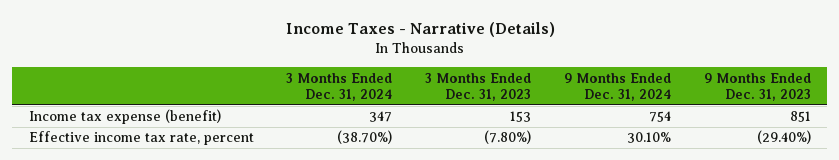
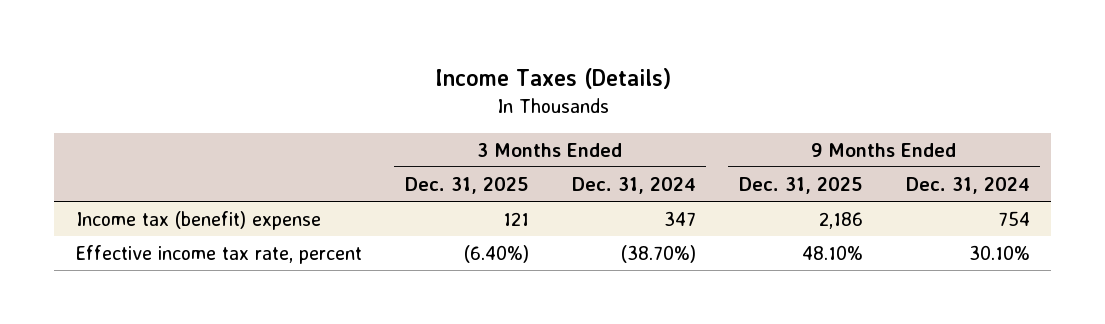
- Income Taxes - Narrative (Details)
+ Income Taxes (Details)
- | 3 Months Ended Dec. 31, 2024 | 3 Months Ended Dec. 31, 2023 | 9 Months Ended Dec. 31, 2024 | 9 Months Ended Dec. 31, 2023
+ | 3 Months Ended Dec. 31, 2025 | 3 Months Ended Dec. 31, 2024 | 9 Months Ended Dec. 31, 2025 | 9 Months Ended Dec. 31, 2024
- Income tax expense (benefit) | 347 | 153 | 754 | 851
+ Income tax (benefit) expense | 121 | 347 | 2,186 | 754

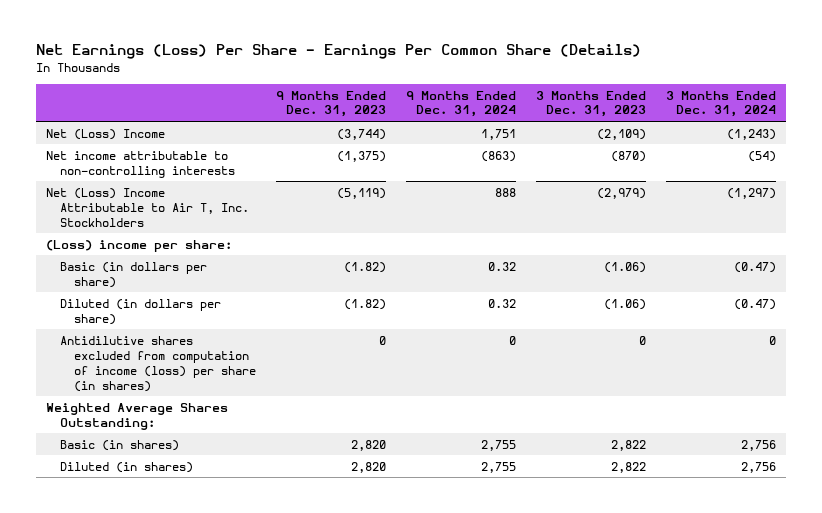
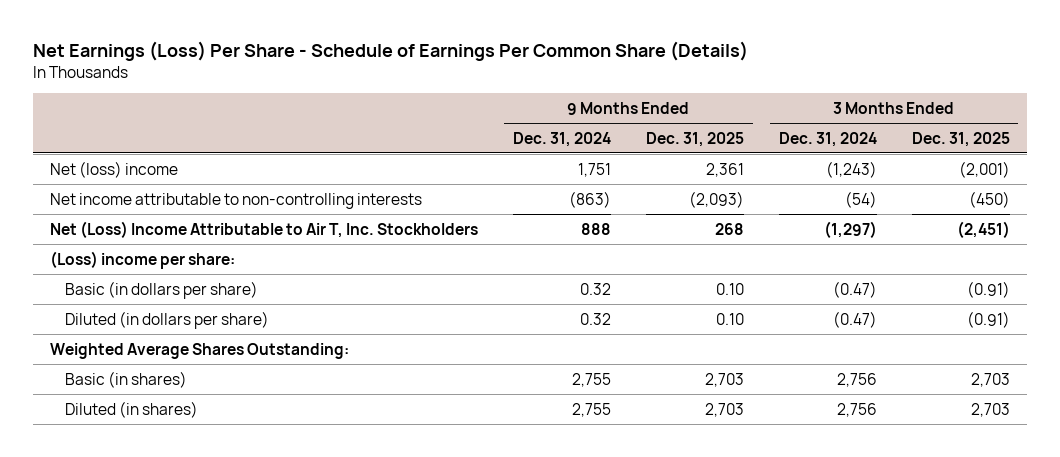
- Net Earnings (Loss) Per Share - Earnings Per Common Share (Details)
+ Net Earnings (Loss) Per Share - Schedule of Earnings Per Common Share (Details)
- | 9 Months Ended Dec. 31, 2023 | 9 Months Ended Dec. 31, 2024 | 3 Months Ended Dec. 31, 2023 | 3 Months Ended Dec. 31, 2024
+ | 9 Months Ended Dec. 31, 2024 | 9 Months Ended Dec. 31, 2025 | 3 Months Ended Dec. 31, 2024 | 3 Months Ended Dec. 31, 2025
- Net (Loss) Income | (3,744) | 1,751 | (2,109) | (1,243)
+ Net (loss) income | 1,751 | 2,361 | (1,243) | (2,001)
- Antidilutive shares excluded from computation of income (loss) per share (in shares) | 0 | 0 | 0 | 0

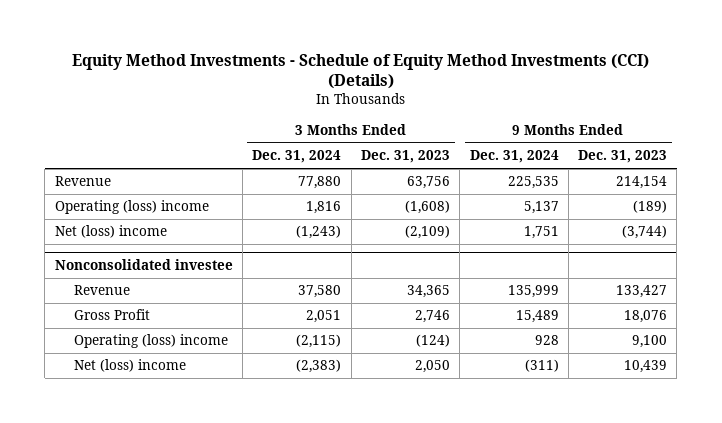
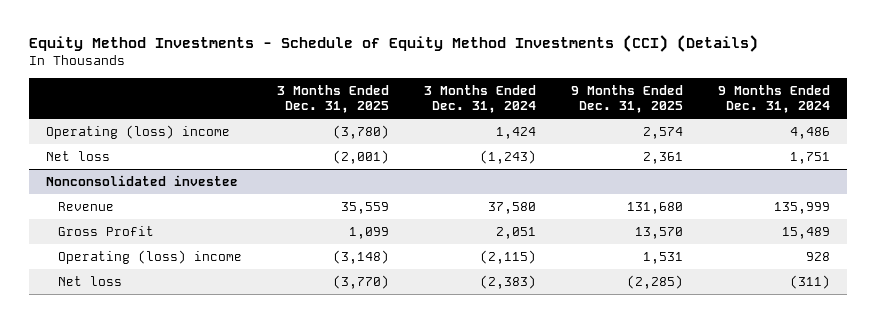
- | 3 Months Ended Dec. 31, 2024 | 3 Months Ended Dec. 31, 2023 | 9 Months Ended Dec. 31, 2024 | 9 Months Ended Dec. 31, 2023
+ | 3 Months Ended Dec. 31, 2025 | 3 Months Ended Dec. 31, 2024 | 9 Months Ended Dec. 31, 2025 | 9 Months Ended Dec. 31, 2024
- Revenue | 77,880 | 63,756 | 225,535 | 214,154
- Operating (loss) income | 1,816 | (1,608) | 5,137 | (189)
- Net (loss) income | (1,243) | (2,109) | 1,751 | (3,744)
+ Operating (loss) income | (3,780) | 1,424 | 2,574 | 4,486
+ Net loss | (2,001) | (1,243) | 2,361 | 1,751
@ Nonconsolidated investee
- Net (loss) income | (2,383) | 2,050 | (311) | 10,439
+ Net loss | (3,770) | (2,383) | (2,285) | (311)

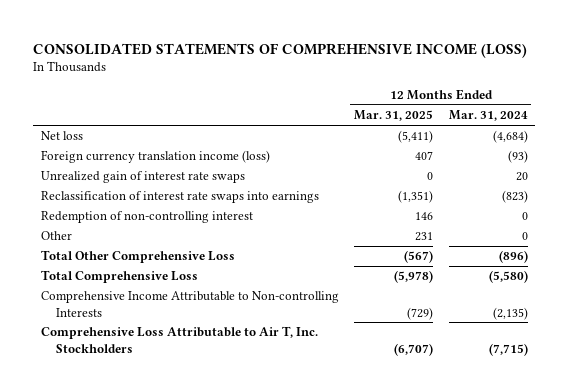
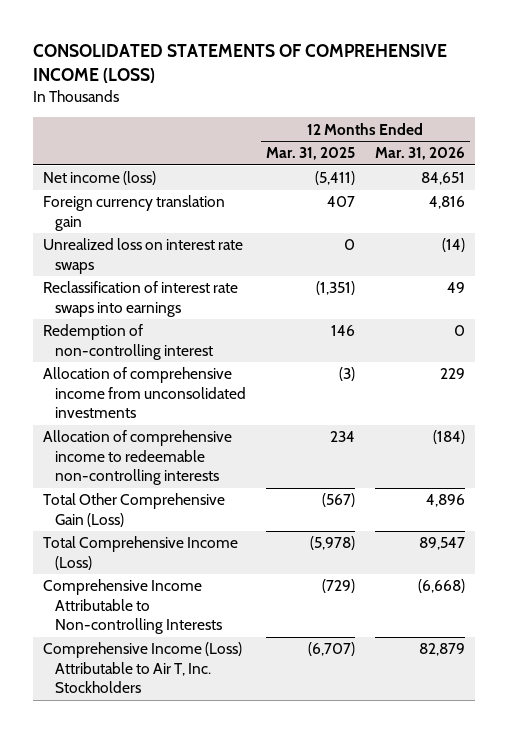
- | 12 Months Ended Mar. 31, 2025 | 12 Months Ended Mar. 31, 2024
+ | 12 Months Ended Mar. 31, 2025 | 12 Months Ended Mar. 31, 2026
- Net loss | (5,411) | (4,684)
- Foreign currency translation income (loss) | 407 | (93)
- Unrealized gain of interest rate swaps | 0 | 20
+ Net income (loss) | (5,411) | 84,651
+ Foreign currency translation gain | 407 | 4,816
+ Unrealized loss on interest rate swaps | 0 | (14)
- Other | 231 | 0
- Total Other Comprehensive Loss | (567) | (896)
- Total Comprehensive Loss | (5,978) | (5,580)
+ Allocation of comprehensive income from unconsolidated investments | (3) | 229
+ Allocation of comprehensive income to redeemable non-controlling interests | 234 | (184)
+ Total Other Comprehensive Gain (Loss) | (567) | 4,896
+ Total Comprehensive Income (Loss) | (5,978) | 89,547
- Comprehensive Loss Attributable to Air T, Inc. Stockholders | (6,707) | (7,715)
+ Comprehensive Income (Loss) Attributable to Air T, Inc. Stockholders | (6,707) | 82,879

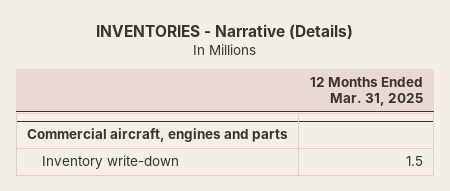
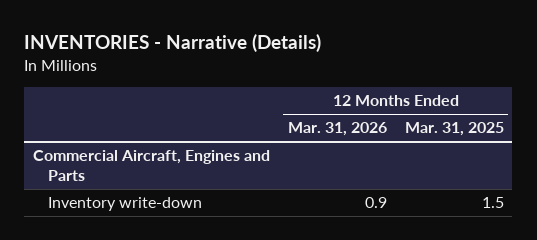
- | 12 Months Ended Mar. 31, 2025
+ | 12 Months Ended Mar. 31, 2026 | 12 Months Ended Mar. 31, 2025
- Commercial aircraft, engines and parts
+ Commercial Aircraft, Engines and Parts

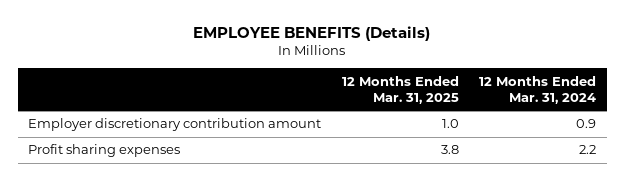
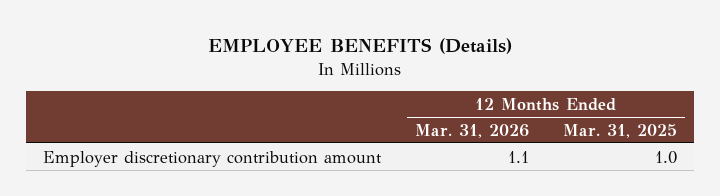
- | 12 Months Ended Mar. 31, 2025 | 12 Months Ended Mar. 31, 2024
+ | 12 Months Ended Mar. 31, 2026 | 12 Months Ended Mar. 31, 2025
- Profit sharing expenses | 3.8 | 2.2

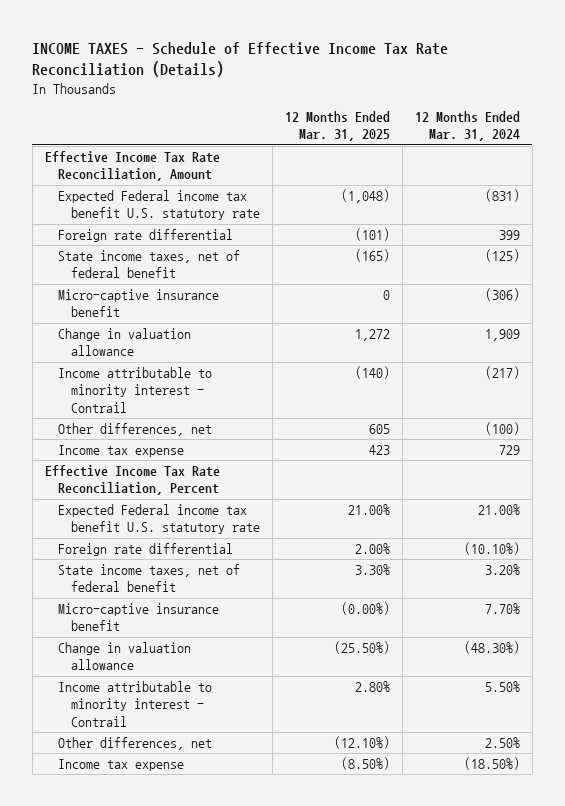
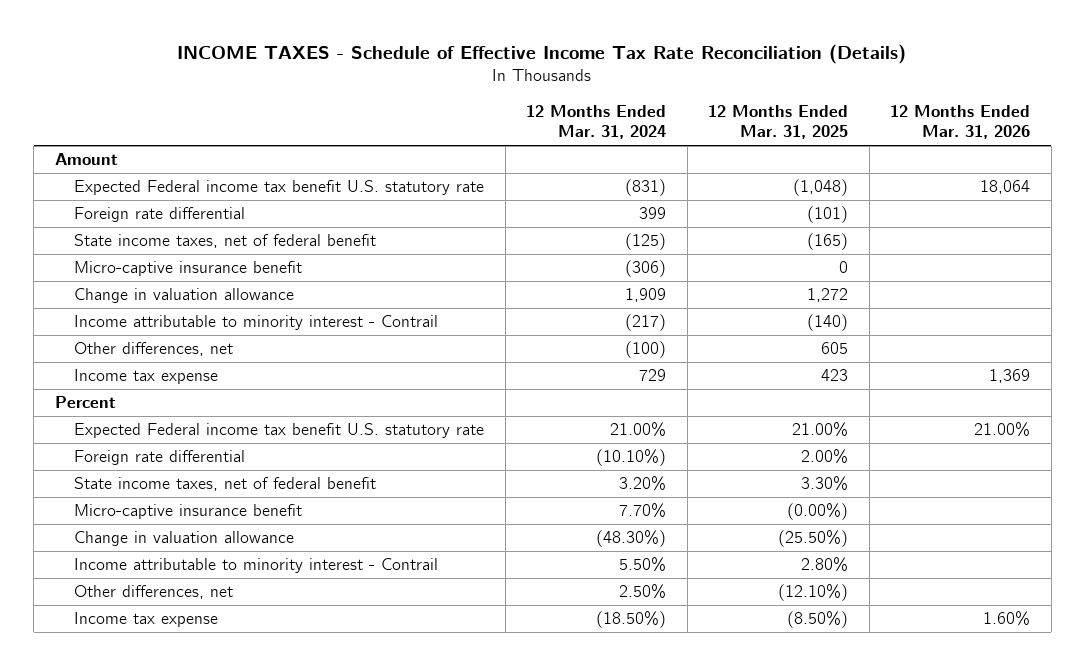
- | 12 Months Ended Mar. 31, 2025 | 12 Months Ended Mar. 31, 2024
+ | 12 Months Ended Mar. 31, 2024 | 12 Months Ended Mar. 31, 2025 | 12 Months Ended Mar. 31, 2026
- Effective Income Tax Rate Reconciliation, Amount
+ Amount
- Effective Income Tax Rate Reconciliation, Percent
+ Percent

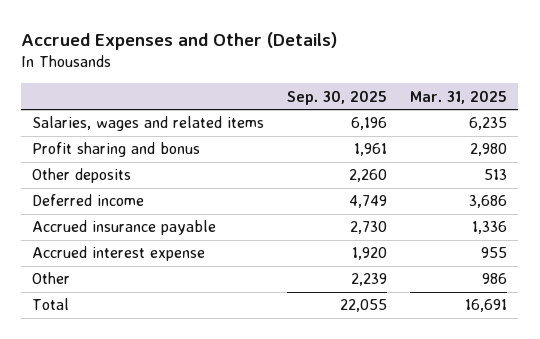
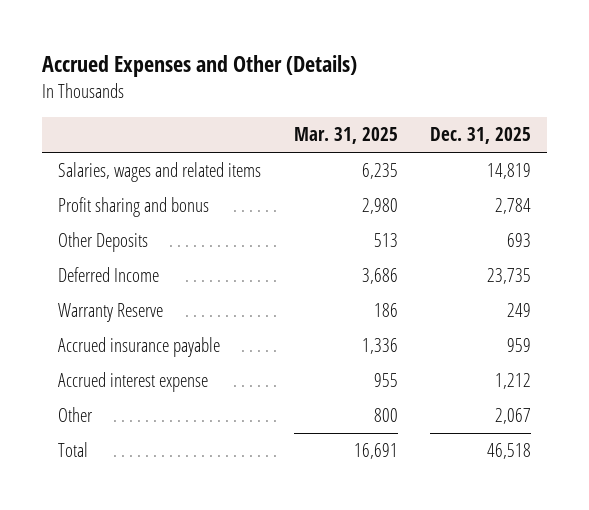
- | Sep. 30, 2025 | Mar. 31, 2025
+ | Mar. 31, 2025 | Dec. 31, 2025
- Other deposits | 2,260 | 513
- Deferred income | 4,749 | 3,686
+ Other Deposits | 513 | 693
+ Deferred Income | 3,686 | 23,735
+ Warranty Reserve | 186 | 249
- Other | 2,239 | 986
+ Other | 800 | 2,067

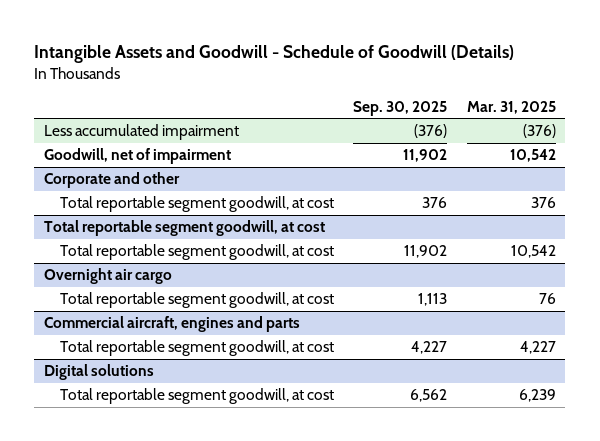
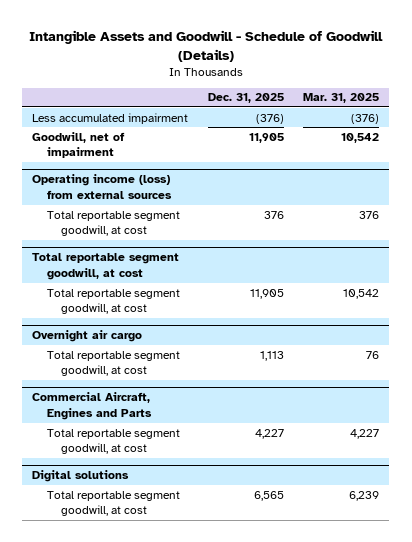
- | Sep. 30, 2025 | Mar. 31, 2025
+ | Dec. 31, 2025 | Mar. 31, 2025
- Corporate and other
+ Operating income (loss) from external sources
- Commercial aircraft, engines and parts
+ Commercial Aircraft, Engines and Parts

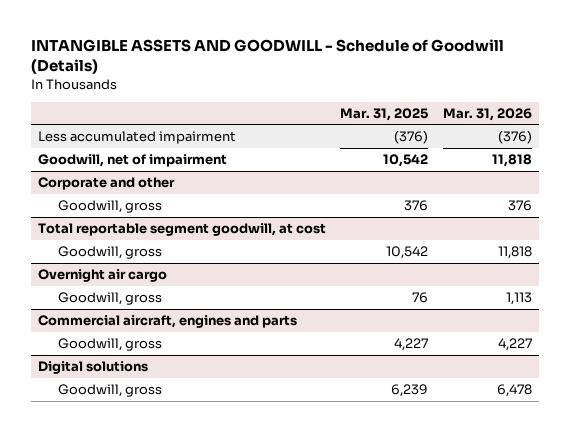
- Intangible Assets and Goodwill - Schedule of Goodwill (Details)
+ INTANGIBLE ASSETS AND GOODWILL - Schedule of Goodwill (Details)
- | Dec. 31, 2025 | Mar. 31, 2025
+ | Mar. 31, 2025 | Mar. 31, 2026
- Operating income (loss) from external sources
- Total reportable segment goodwill, at cost | 376 | 376
+ Corporate and other
+ Goodwill, gross | 376 | 376
@ Total reportable segment goodwill, at cost
- Total reportable segment goodwill, at cost | 11,905 | 10,542
+ Goodwill, gross | 10,542 | 11,818
@ Overnight air cargo
- Total reportable segment goodwill, at cost | 1,113 | 76
- Commercial Aircraft, Engines and Parts
- Total reportable segment goodwill, at cost | 4,227 | 4,227
@ Overnight air cargo
+ Goodwill, gross | 76 | 1,113
+ Commercial aircraft, engines and parts
+ Goodwill, gross | 4,227 | 4,227
@ Digital solutions
- Total reportable segment goodwill, at cost | 6,565 | 6,239
+ Goodwill, gross | 6,239 | 6,478

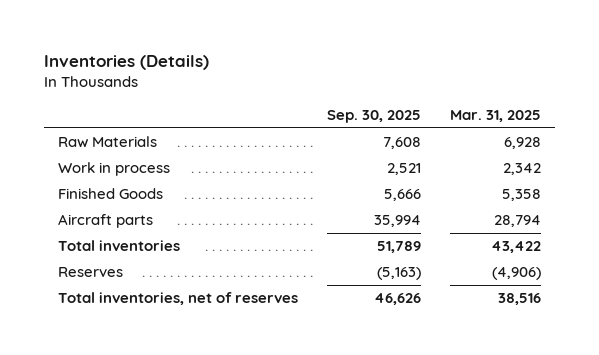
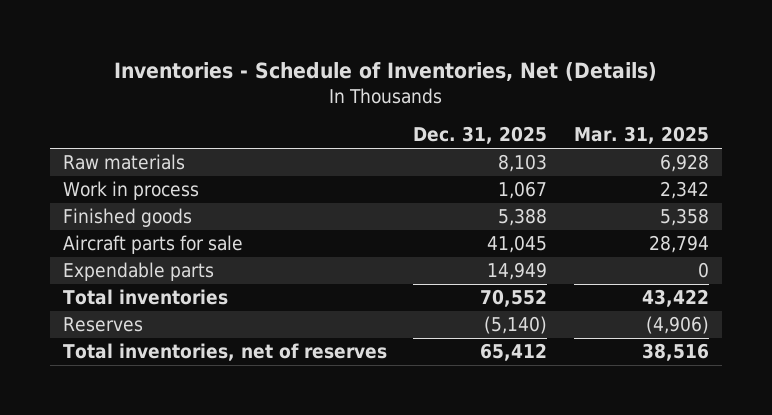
- Inventories (Details)
+ Inventories - Schedule of Inventories, Net (Details)
- | Sep. 30, 2025 | Mar. 31, 2025
+ | Dec. 31, 2025 | Mar. 31, 2025
- Raw Materials | 7,608 | 6,928
+ Raw materials | 8,103 | 6,928
- Finished Goods | 5,666 | 5,358
- Aircraft parts | 35,994 | 28,794
+ Finished goods | 5,388 | 5,358
+ Aircraft parts for sale | 41,045 | 28,794
+ Expendable parts | 14,949 | 0

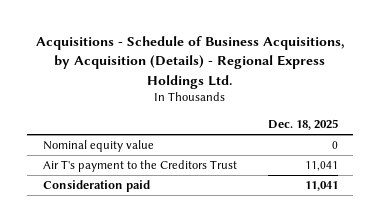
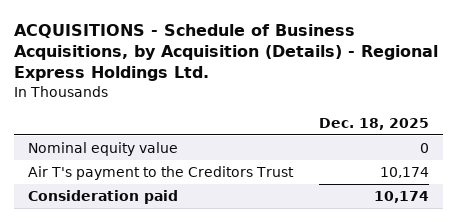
- Acquisitions - Schedule of Business Acquisitions, by Acquisition (Details) - Regional Express Holdings Ltd.
+ ACQUISITIONS - Schedule of Business Acquisitions, by Acquisition (Details) - Regional Express Holdings Ltd.
- Air T's payment to the Creditors Trust | 11,041
- Consideration paid | 11,041
+ Air T's payment to the Creditors Trust | 10,174
+ Consideration paid | 10,174

